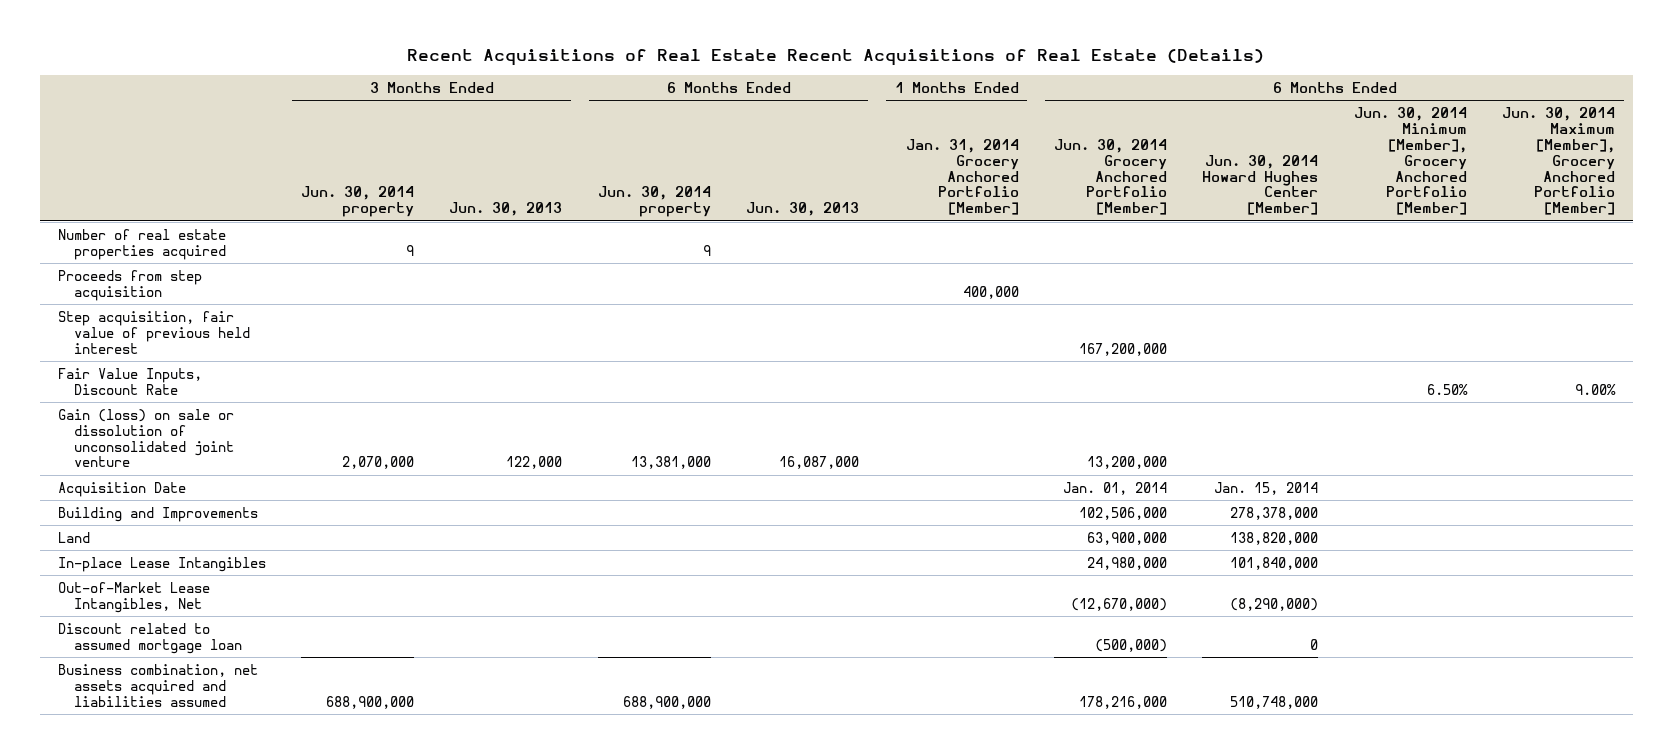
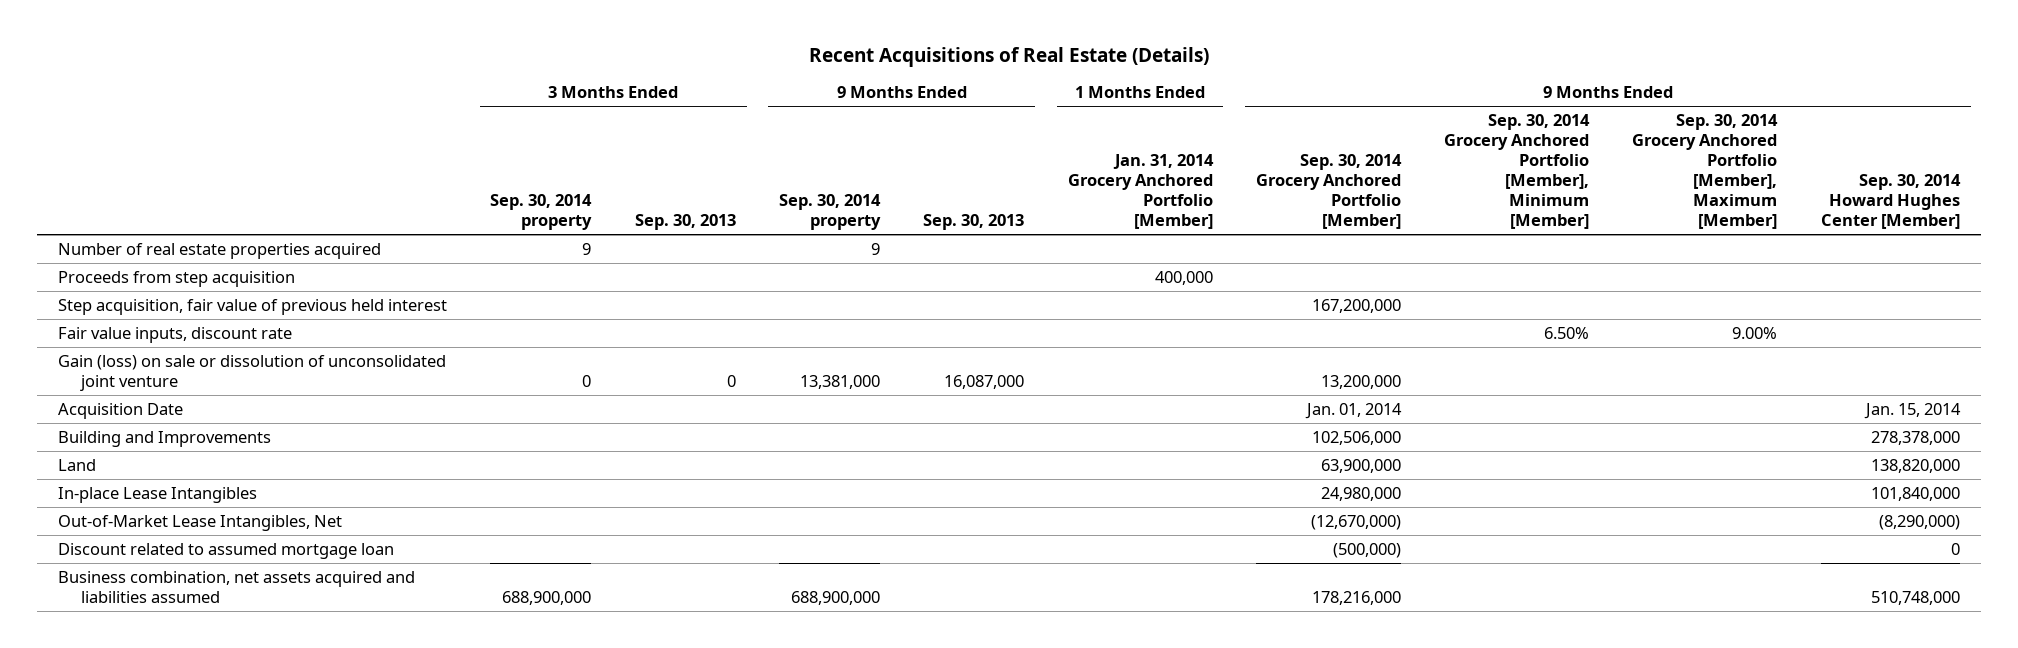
- Recent Acquisitions of Real Estate Recent Acquisitions of Real Estate (Details)
+ Recent Acquisitions of Real Estate (Details)
- | 3 Months Ended Jun. 30, 2014 property | 3 Months Ended Jun. 30, 2013 | 6 Months Ended Jun. 30, 2014 property | 6 Months Ended Jun. 30, 2013 | 1 Months Ended Jan. 31, 2014 Grocery Anchored Portfolio [Member] | 6 Months Ended Jun. 30, 2014 Grocery Anchored Portfolio [Member] | 6 Months Ended Jun. 30, 2014 Howard Hughes Center [Member] | 6 Months Ended Jun. 30, 2014 Minimum [Member], Grocery Anchored Portfolio [Member] | 6 Months Ended Jun. 30, 2014 Maximum [Member], Grocery Anchored Portfolio [Member]
+ | 3 Months Ended Sep. 30, 2014 property | 3 Months Ended Sep. 30, 2013 | 9 Months Ended Sep. 30, 2014 property | 9 Months Ended Sep. 30, 2013 | 1 Months Ended Jan. 31, 2014 Grocery Anchored Portfolio [Member] | 9 Months Ended Sep. 30, 2014 Grocery Anchored Portfolio [Member] | 9 Months Ended Sep. 30, 2014 Grocery Anchored Portfolio [Member], Minimum [Member] | 9 Months Ended Sep. 30, 2014 Grocery Anchored Portfolio [Member], Maximum [Member] | 9 Months Ended Sep. 30, 2014 Howard Hughes Center [Member]
- Fair Value Inputs, Discount Rate | | | | | | | | 6.50% | 9.00%
+ Fair value inputs, discount rate | | | | | | | 6.50% | 9.00% |

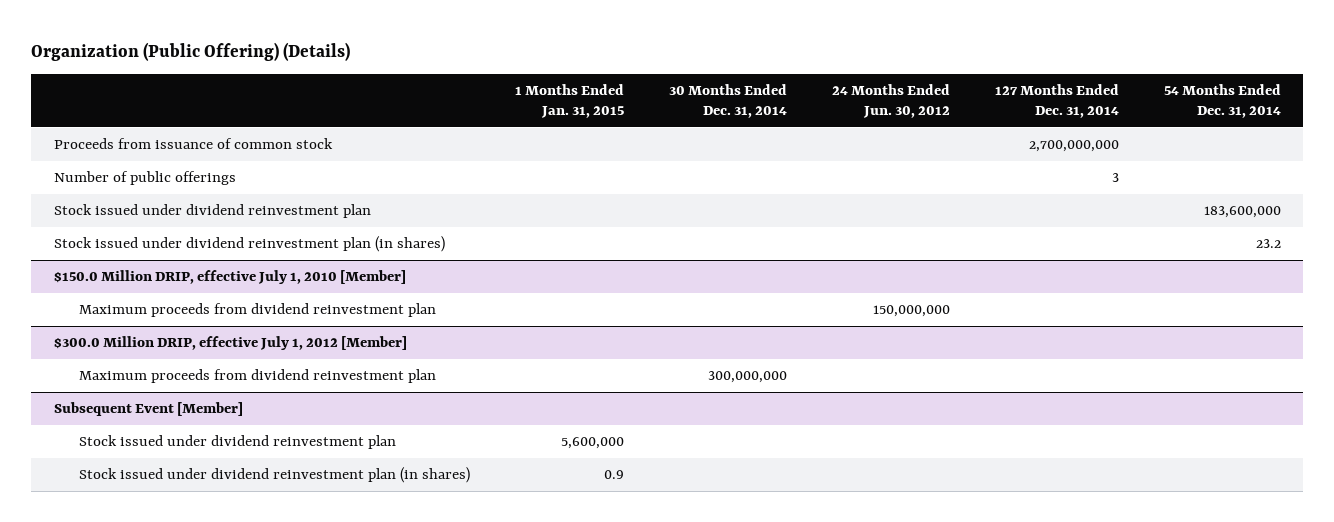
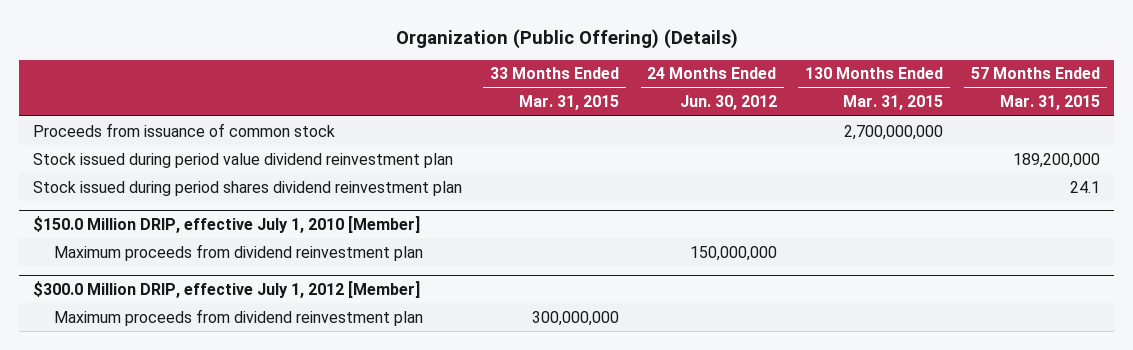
- | 1 Months Ended Jan. 31, 2015 | 30 Months Ended Dec. 31, 2014 | 24 Months Ended Jun. 30, 2012 | 127 Months Ended Dec. 31, 2014 | 54 Months Ended Dec. 31, 2014
+ | 33 Months Ended Mar. 31, 2015 | 24 Months Ended Jun. 30, 2012 | 130 Months Ended Mar. 31, 2015 | 57 Months Ended Mar. 31, 2015
- Number of public offerings | | | | 3 |
- Stock issued under dividend reinvestment plan | | | | | 183,600,000
- Stock issued under dividend reinvestment plan (in shares) | | | | | 23.2
+ Stock issued during period value dividend reinvestment plan | | | | 189,200,000
+ Stock issued during period shares dividend reinvestment plan | | | | 24.1
- Subsequent Event [Member]
- Stock issued under dividend reinvestment plan | 5,600,000 | | | |
- Stock issued under dividend reinvestment plan (in shares) | 0.9 | | | |

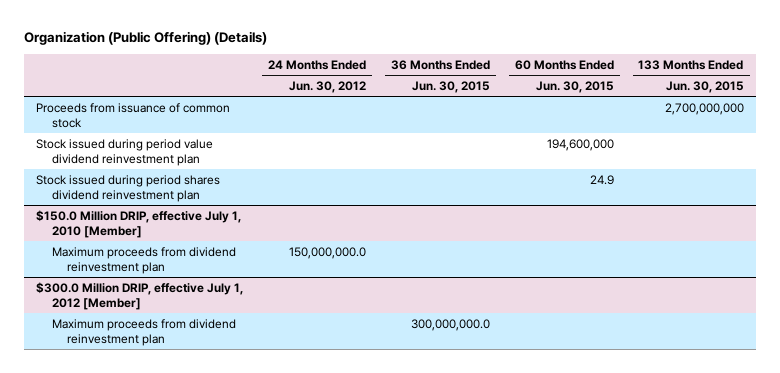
- | 33 Months Ended Mar. 31, 2015 | 24 Months Ended Jun. 30, 2012 | 130 Months Ended Mar. 31, 2015 | 57 Months Ended Mar. 31, 2015
+ | 24 Months Ended Jun. 30, 2012 | 36 Months Ended Jun. 30, 2015 | 60 Months Ended Jun. 30, 2015 | 133 Months Ended Jun. 30, 2015
@ $150.0 Million DRIP, effective July 1, 2010 [Member]
- Maximum proceeds from dividend reinvestment plan | | 150,000,000 | |
+ Maximum proceeds from dividend reinvestment plan | 150,000,000.0 | | |

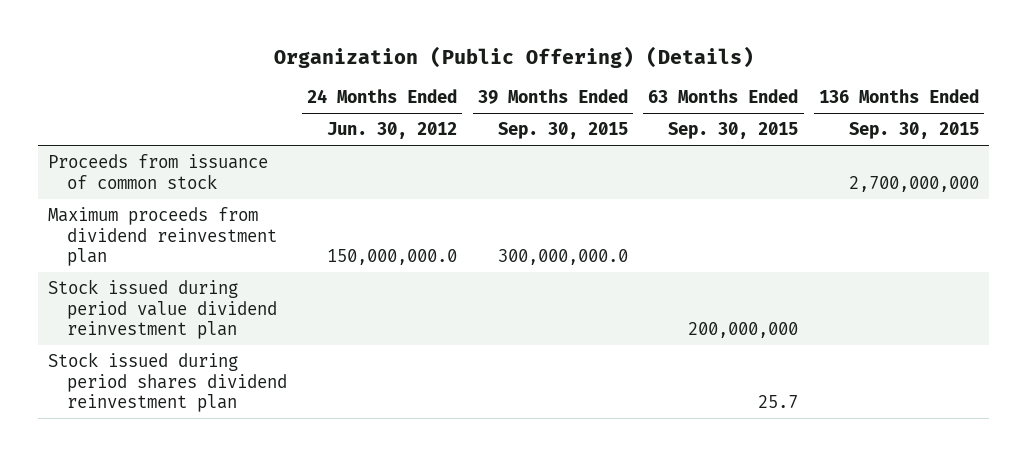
- | 24 Months Ended Jun. 30, 2012 | 36 Months Ended Jun. 30, 2015 | 60 Months Ended Jun. 30, 2015 | 133 Months Ended Jun. 30, 2015
+ | 24 Months Ended Jun. 30, 2012 | 39 Months Ended Sep. 30, 2015 | 63 Months Ended Sep. 30, 2015 | 136 Months Ended Sep. 30, 2015
+ Maximum proceeds from dividend reinvestment plan | 150,000,000.0 | 300,000,000.0 | |
- $150.0 Million DRIP, effective July 1, 2010 [Member]
- Maximum proceeds from dividend reinvestment plan | 150,000,000.0 | | |
- $300.0 Million DRIP, effective July 1, 2012 [Member]
- Maximum proceeds from dividend reinvestment plan | | 300,000,000.0 | |

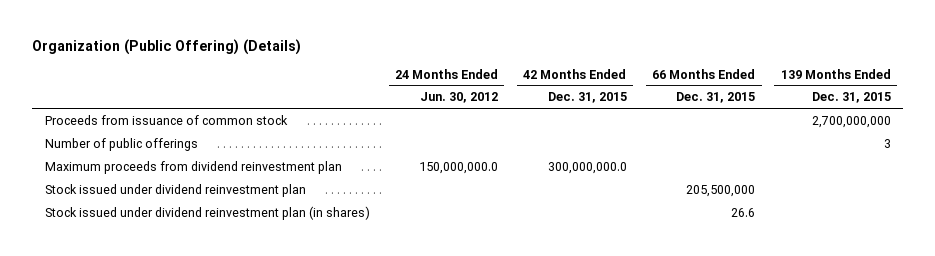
- | 24 Months Ended Jun. 30, 2012 | 39 Months Ended Sep. 30, 2015 | 63 Months Ended Sep. 30, 2015 | 136 Months Ended Sep. 30, 2015
+ | 24 Months Ended Jun. 30, 2012 | 42 Months Ended Dec. 31, 2015 | 66 Months Ended Dec. 31, 2015 | 139 Months Ended Dec. 31, 2015
+ Number of public offerings | | | | 3
- Stock issued during period value dividend reinvestment plan | | | 200,000,000 |
- Stock issued during period shares dividend reinvestment plan | | | 25.7 |
+ Stock issued under dividend reinvestment plan | | | 205,500,000 |
+ Stock issued under dividend reinvestment plan (in shares) | | | 26.6 |

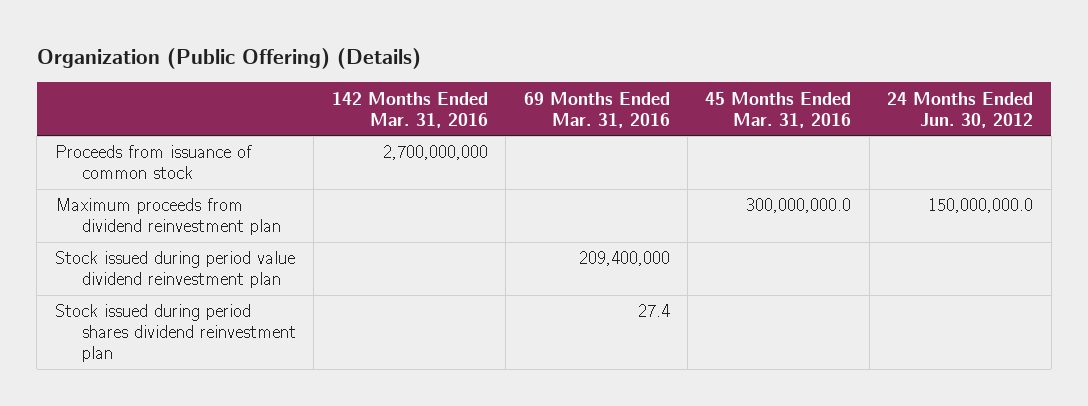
- | 24 Months Ended Jun. 30, 2012 | 42 Months Ended Dec. 31, 2015 | 66 Months Ended Dec. 31, 2015 | 139 Months Ended Dec. 31, 2015
+ | 142 Months Ended Mar. 31, 2016 | 69 Months Ended Mar. 31, 2016 | 45 Months Ended Mar. 31, 2016 | 24 Months Ended Jun. 30, 2012
- Number of public offerings | | | | 3
- Stock issued under dividend reinvestment plan | | | 205,500,000 |
- Stock issued under dividend reinvestment plan (in shares) | | | 26.6 |
+ Stock issued during period value dividend reinvestment plan | | 209,400,000 | |
+ Stock issued during period shares dividend reinvestment plan | | 27.4 | |

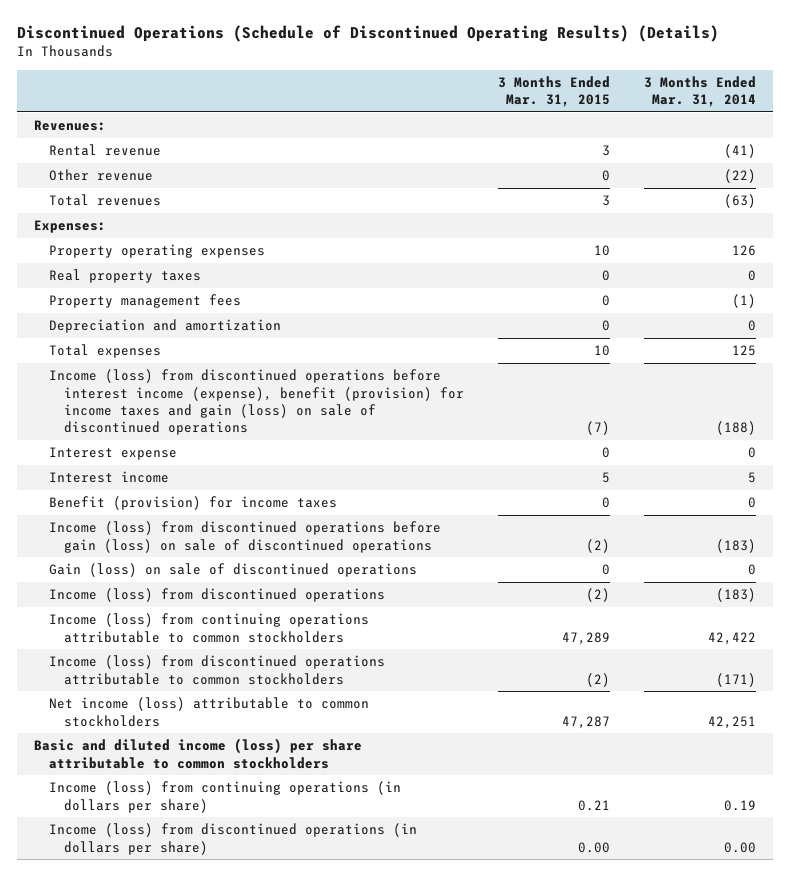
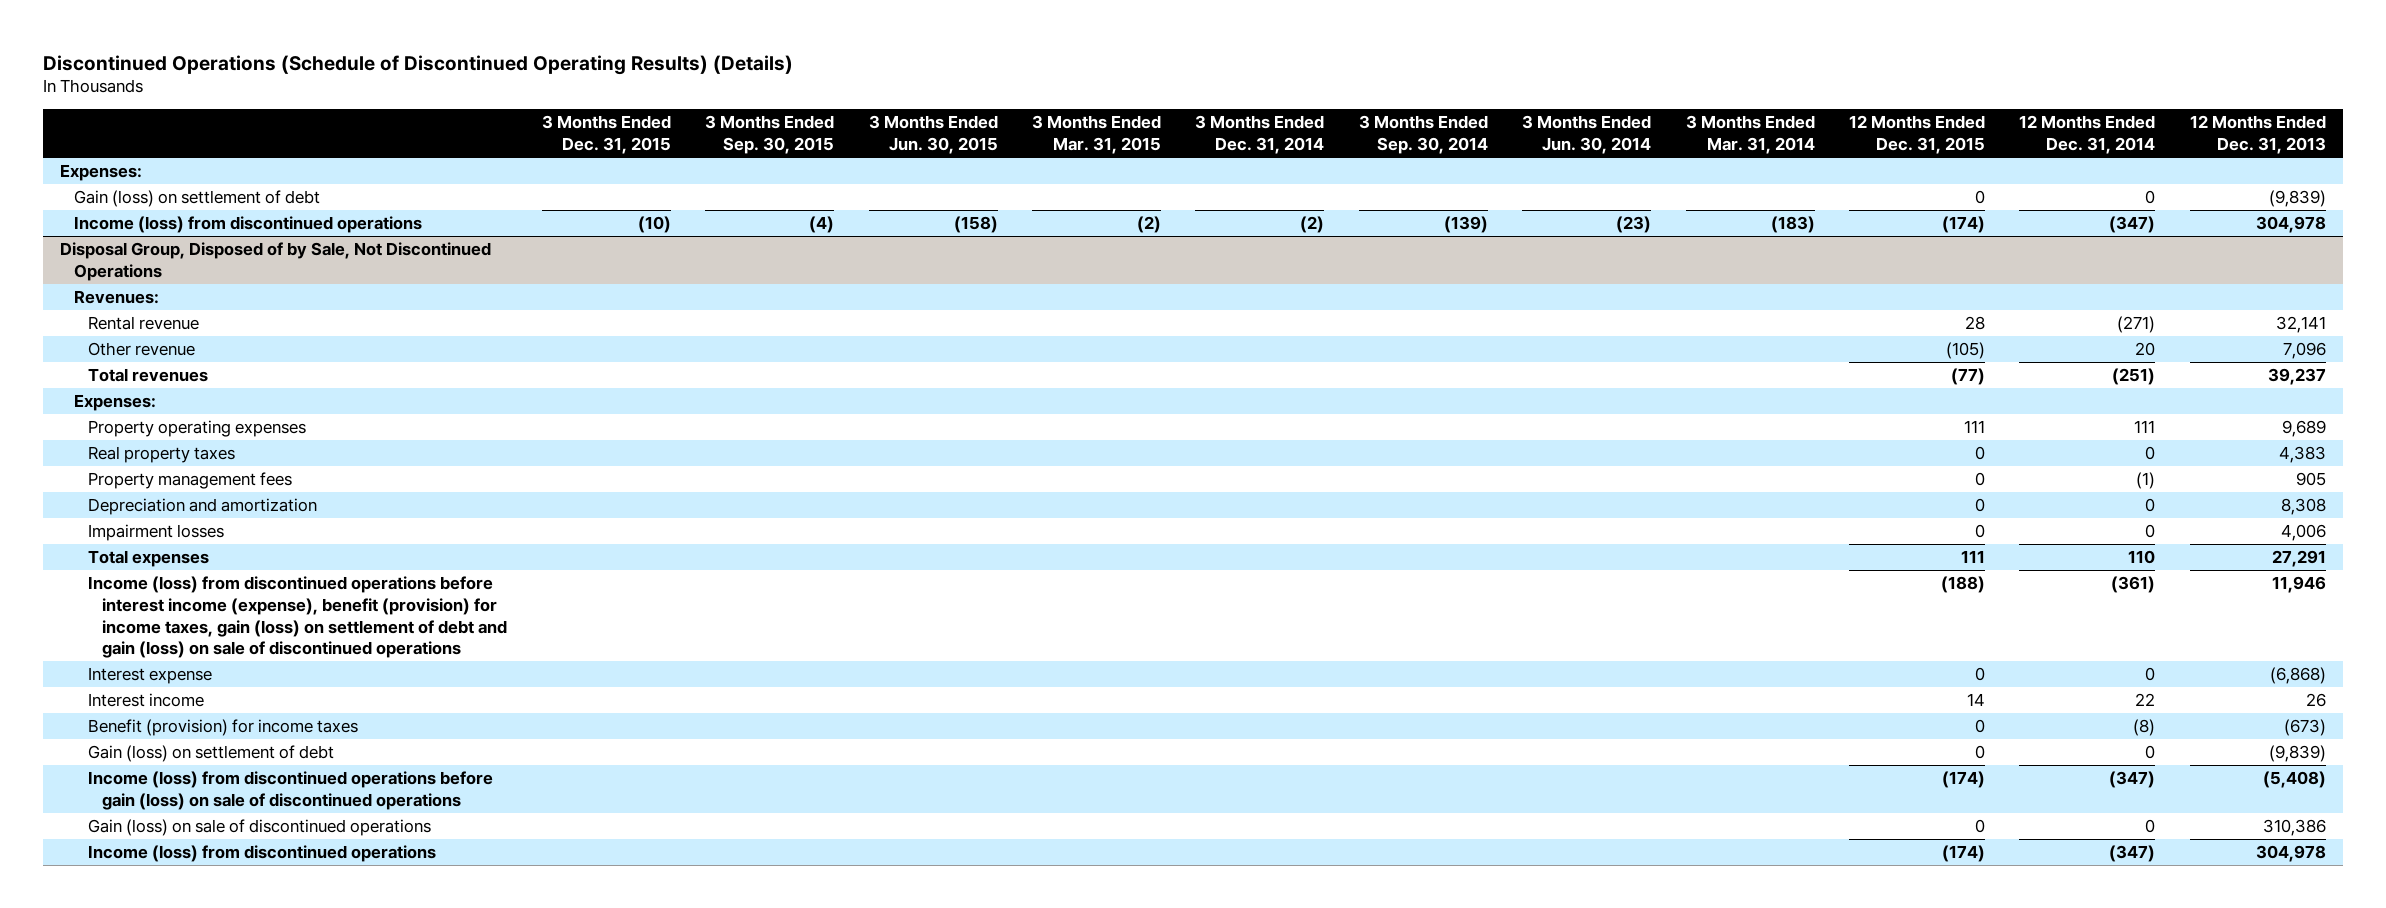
- | 3 Months Ended Mar. 31, 2015 | 3 Months Ended Mar. 31, 2014
+ | 3 Months Ended Dec. 31, 2015 | 3 Months Ended Sep. 30, 2015 | 3 Months Ended Jun. 30, 2015 | 3 Months Ended Mar. 31, 2015 | 3 Months Ended Dec. 31, 2014 | 3 Months Ended Sep. 30, 2014 | 3 Months Ended Jun. 30, 2014 | 3 Months Ended Mar. 31, 2014 | 12 Months Ended Dec. 31, 2015 | 12 Months Ended Dec. 31, 2014 | 12 Months Ended Dec. 31, 2013
- Revenues:
- Rental revenue | 3 | (41)
- Other revenue | 0 | (22)
- Total revenues | 3 | (63)
- Property operating expenses | 10 | 126
- Real property taxes | 0 | 0
- Property management fees | 0 | (1)
- Depreciation and amortization | 0 | 0
- Total expenses | 10 | 125
- Income (loss) from discontinued operations before interest income (expense), benefit (provision) for income taxes and gain (loss) on sale of discontinued operations | (7) | (188)
- Interest expense | 0 | 0
- Interest income | 5 | 5
- Benefit (provision) for income taxes | 0 | 0
- Income (loss) from discontinued operations before gain (loss) on sale of discontinued operations | (2) | (183)
- Gain (loss) on sale of discontinued operations | 0 | 0
+ Gain (loss) on settlement of debt | | | | | | | | | 0 | 0 | (9,839)
- Income (loss) from continuing operations attributable to common stockholders | 47,289 | 42,422
- Income (loss) from discontinued operations attributable to common stockholders | (2) | (171)
- Net income (loss) attributable to common stockholders | 47,287 | 42,251
- Basic and diluted income (loss) per share attributable to common stockholders
- Income (loss) from continuing operations (in dollars per share) | 0.21 | 0.19
- Income (loss) from discontinued operations (in dollars per share) | 0.00 | 0.00
+ Disposal Group, Disposed of by Sale, Not Discontinued Operations
+ Revenues:
+ Rental revenue | | | | | | | | | 28 | (271) | 32,141
+ Other revenue | | | | | | | | | (105) | 20 | 7,096
+ Total revenues | | | | | | | | | (77) | (251) | 39,237
+ Expenses:
+ Property operating expenses | | | | | | | | | 111 | 111 | 9,689
+ Real property taxes | | | | | | | | | 0 | 0 | 4,383
+ Property management fees | | | | | | | | | 0 | (1) | 905
+ Depreciation and amortization | | | | | | | | | 0 | 0 | 8,308
+ Impairment losses | | | | | | | | | 0 | 0 | 4,006
+ Total expenses | | | | | | | | | 111 | 110 | 27,291
+ Income (loss) from discontinued operations before interest income (expense), benefit (provision) for income taxes, gain (loss) on settlement of debt and gain (loss) on sale of discontinued operations | | | | | | | | | (188) | (361) | 11,946
+ Interest expense | | | | | | | | | 0 | 0 | (6,868)
+ Interest income | | | | | | | | | 14 | 22 | 26
+ Benefit (provision) for income taxes | | | | | | | | | 0 | (8) | (673)
+ Gain (loss) on settlement of debt | | | | | | | | | 0 | 0 | (9,839)
+ Income (loss) from discontinued operations before gain (loss) on sale of discontinued operations | | | | | | | | | (174) | (347) | (5,408)
+ Gain (loss) on sale of discontinued operations | | | | | | | | | 0 | 0 | 310,386
+ Income (loss) from discontinued operations | | | | | | | | | (174) | (347) | 304,978

